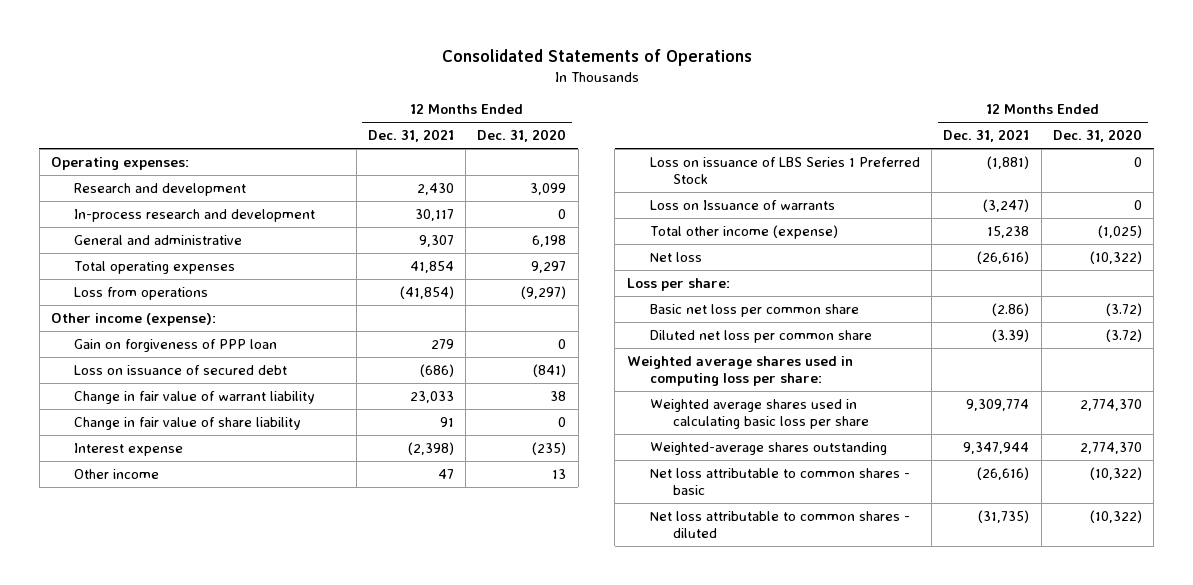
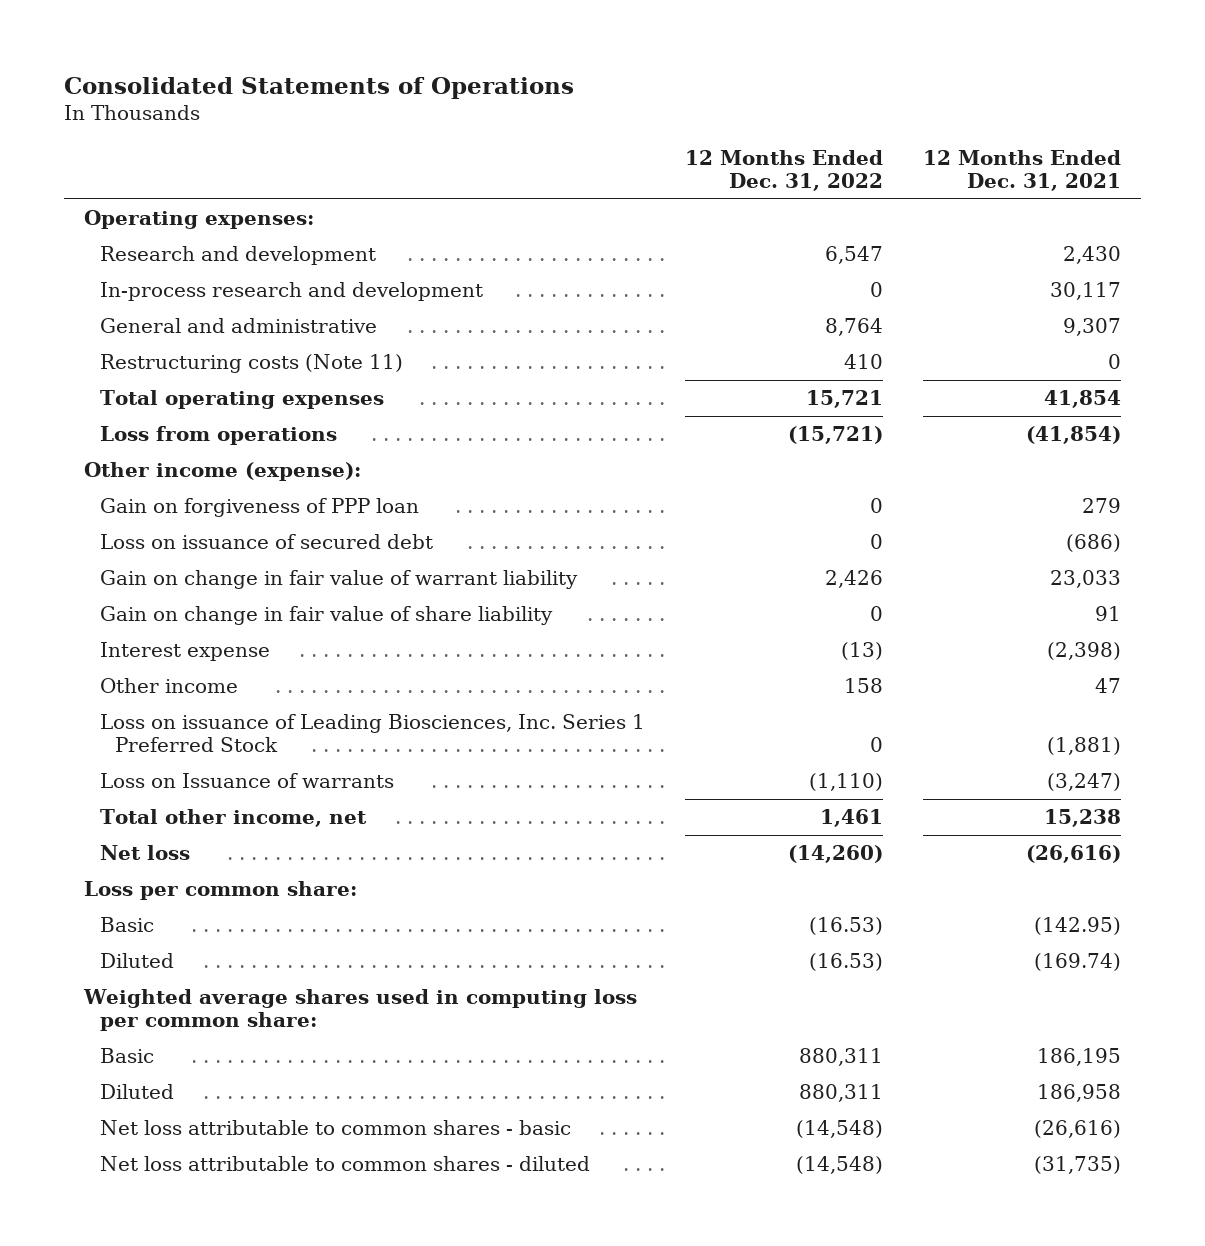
- | 12 Months Ended Dec. 31, 2021 | 12 Months Ended Dec. 31, 2020
+ | 12 Months Ended Dec. 31, 2022 | 12 Months Ended Dec. 31, 2021
+ Restructuring costs (Note 11) | 410 | 0
- Change in fair value of warrant liability | 23,033 | 38
- Change in fair value of share liability | 91 | 0
+ Gain on change in fair value of warrant liability | 2,426 | 23,033
+ Gain on change in fair value of share liability | 0 | 91
- Loss on issuance of LBS Series 1 Preferred Stock | (1,881) | 0
+ Loss on issuance of Leading Biosciences, Inc. Series 1 Preferred Stock | 0 | (1,881)
- Total other income (expense) | 15,238 | (1,025)
+ Total other income, net | 1,461 | 15,238
- Loss per share:
- Basic net loss per common share | (2.86) | (3.72)
- Diluted net loss per common share | (3.39) | (3.72)
- Weighted average shares used in computing loss per share:
- Weighted average shares used in calculating basic loss per share | 9,309,774 | 2,774,370
- Weighted-average shares outstanding | 9,347,944 | 2,774,370
+ Loss per common share:
+ Basic | (16.53) | (142.95)
+ Diluted | (16.53) | (169.74)
+ Weighted average shares used in computing loss per common share:
+ Basic | 880,311 | 186,195
+ Diluted | 880,311 | 186,958

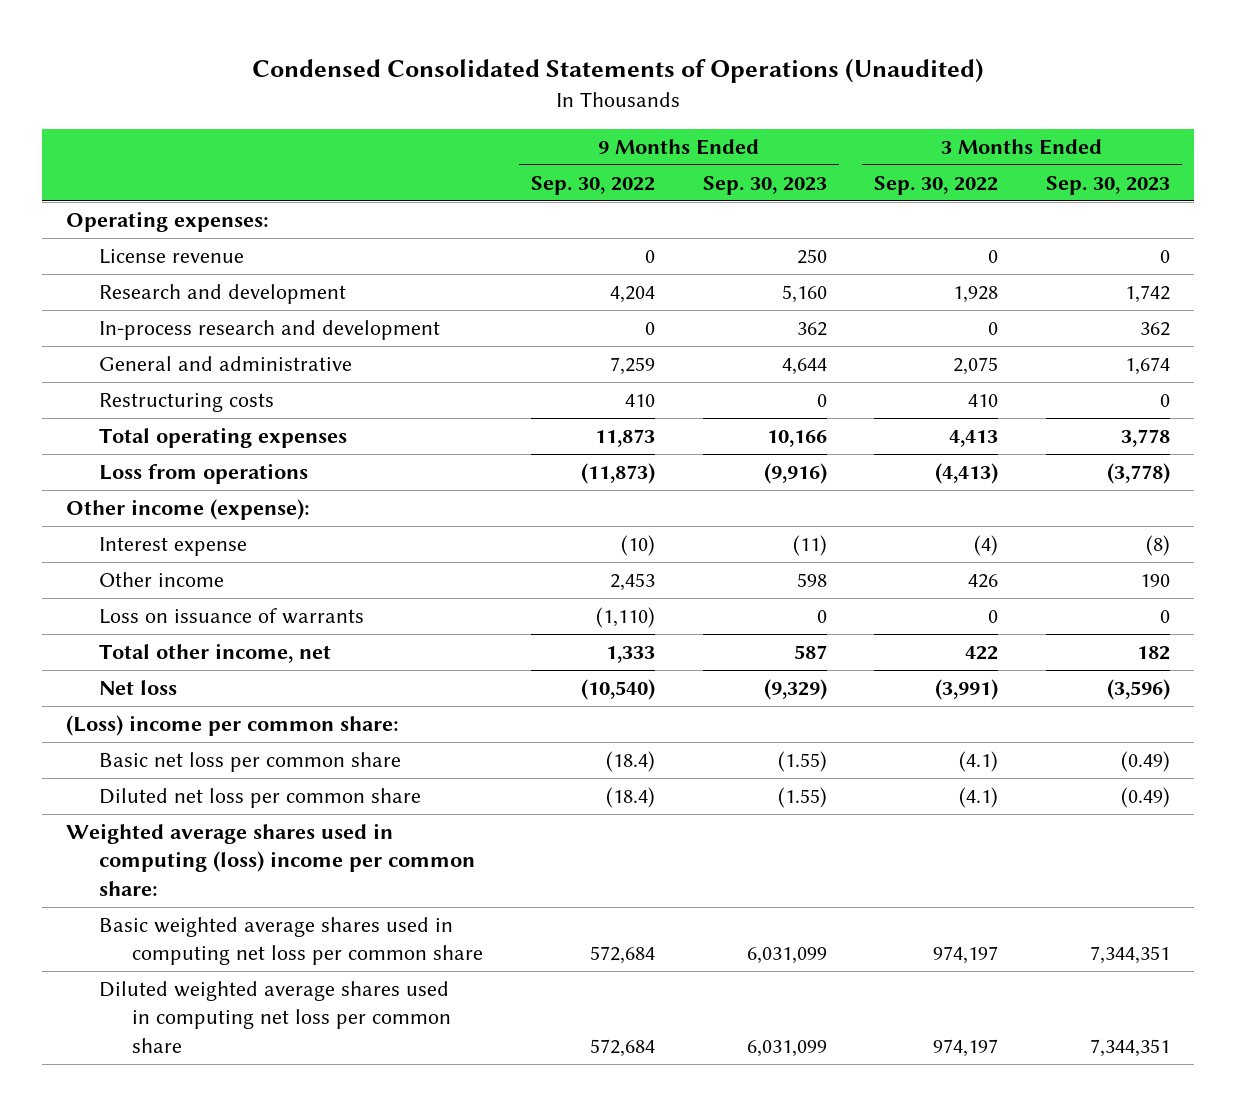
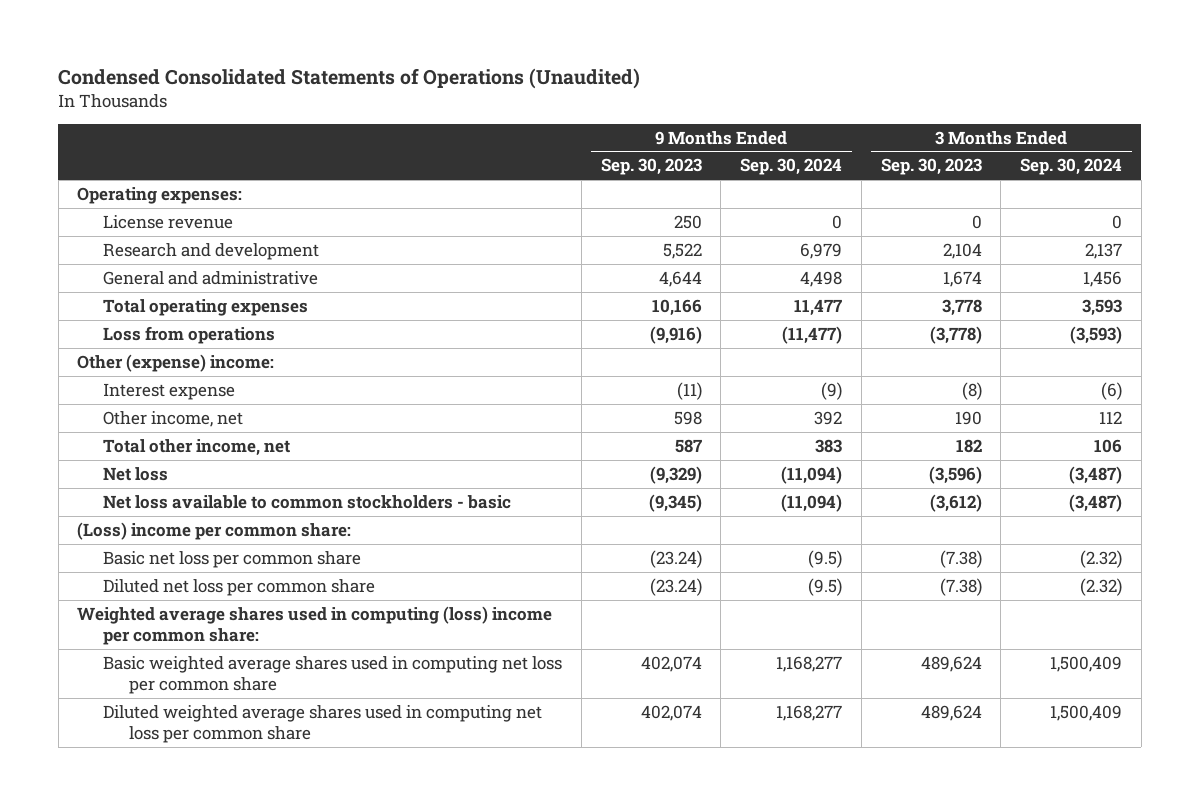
- | 9 Months Ended Sep. 30, 2022 | 9 Months Ended Sep. 30, 2023 | 3 Months Ended Sep. 30, 2022 | 3 Months Ended Sep. 30, 2023
+ | 9 Months Ended Sep. 30, 2023 | 9 Months Ended Sep. 30, 2024 | 3 Months Ended Sep. 30, 2023 | 3 Months Ended Sep. 30, 2024
- Research and development | 4,204 | 5,160 | 1,928 | 1,742
- In-process research and development | 0 | 362 | 0 | 362
+ Research and development | 5,522 | 6,979 | 2,104 | 2,137
- Restructuring costs | 410 | 0 | 410 | 0
- Other income (expense):
+ Other (expense) income:
- Other income | 2,453 | 598 | 426 | 190
- Loss on issuance of warrants | (1,110) | 0 | 0 | 0
+ Other income, net | 598 | 392 | 190 | 112
+ Net loss available to common stockholders - basic | (9,345) | (11,094) | (3,612) | (3,487)
- Basic net loss per common share | (18.4) | (1.55) | (4.1) | (0.49)
- Diluted net loss per common share | (18.4) | (1.55) | (4.1) | (0.49)
+ Basic net loss per common share | (23.24) | (9.5) | (7.38) | (2.32)
+ Diluted net loss per common share | (23.24) | (9.5) | (7.38) | (2.32)
- Basic weighted average shares used in computing net loss per common share | 572,684 | 6,031,099 | 974,197 | 7,344,351
- Diluted weighted average shares used in computing net loss per common share | 572,684 | 6,031,099 | 974,197 | 7,344,351
+ Basic weighted average shares used in computing net loss per common share | 402,074 | 1,168,277 | 489,624 | 1,500,409
+ Diluted weighted average shares used in computing net loss per common share | 402,074 | 1,168,277 | 489,624 | 1,500,409

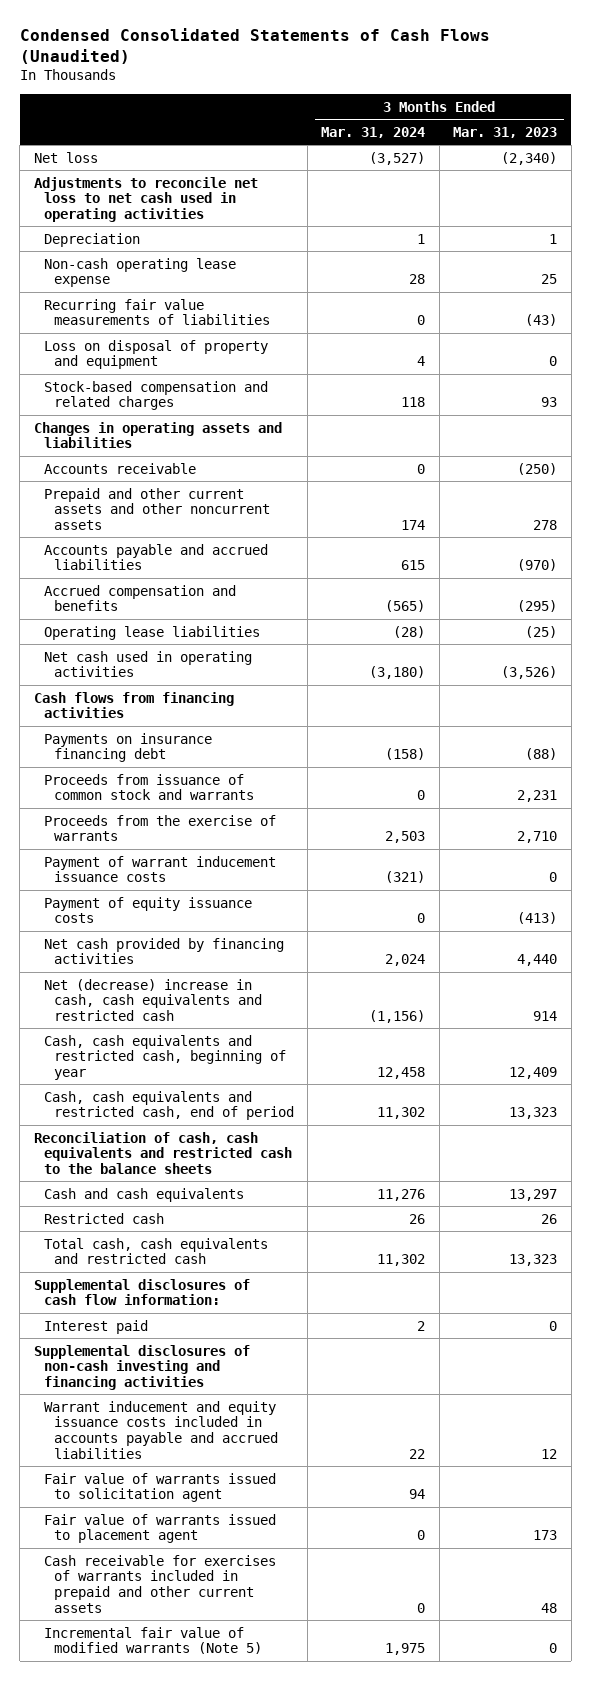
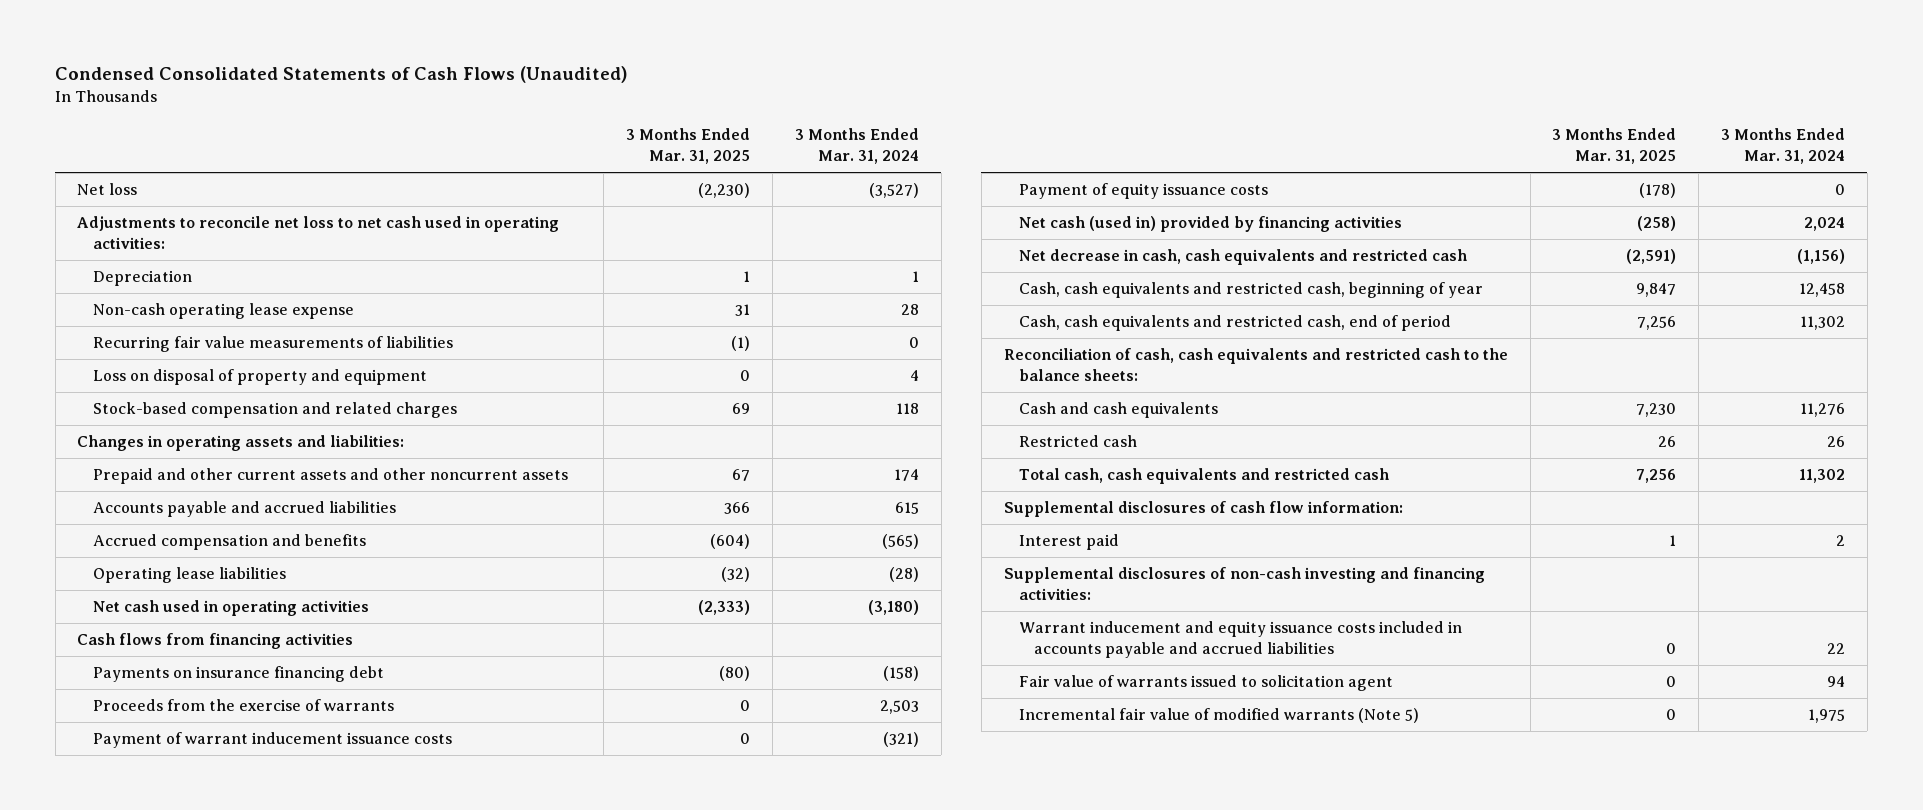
- | 3 Months Ended Mar. 31, 2024 | 3 Months Ended Mar. 31, 2023
+ | 3 Months Ended Mar. 31, 2025 | 3 Months Ended Mar. 31, 2024
- Adjustments to reconcile net loss to net cash used in operating activities
+ Adjustments to reconcile net loss to net cash used in operating activities:
- Changes in operating assets and liabilities
- Accounts receivable | 0 | (250)
+ Changes in operating assets and liabilities:
- Proceeds from issuance of common stock and warrants | 0 | 2,231
- Net cash provided by financing activities | 2,024 | 4,440
- Net (decrease) increase in cash, cash equivalents and restricted cash | (1,156) | 914
+ Net cash (used in) provided by financing activities | (258) | 2,024
+ Net decrease in cash, cash equivalents and restricted cash | (2,591) | (1,156)
- Reconciliation of cash, cash equivalents and restricted cash to the balance sheets
+ Reconciliation of cash, cash equivalents and restricted cash to the balance sheets:
- Supplemental disclosures of non-cash investing and financing activities
+ Supplemental disclosures of non-cash investing and financing activities:
- Fair value of warrants issued to placement agent | 0 | 173
- Cash receivable for exercises of warrants included in prepaid and other current assets | 0 | 48

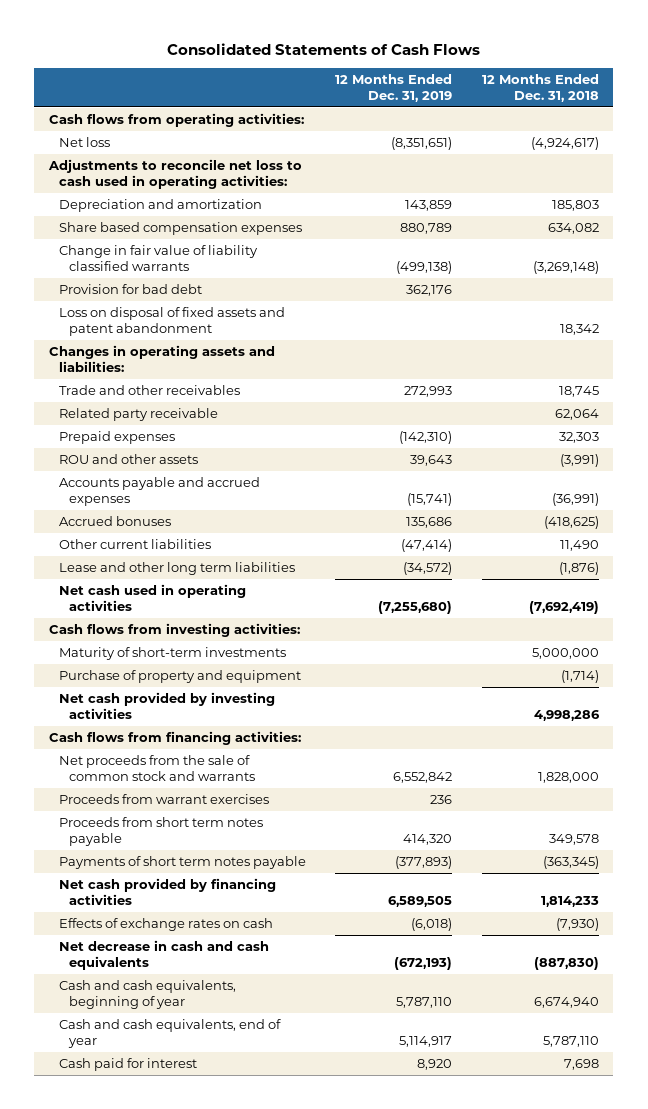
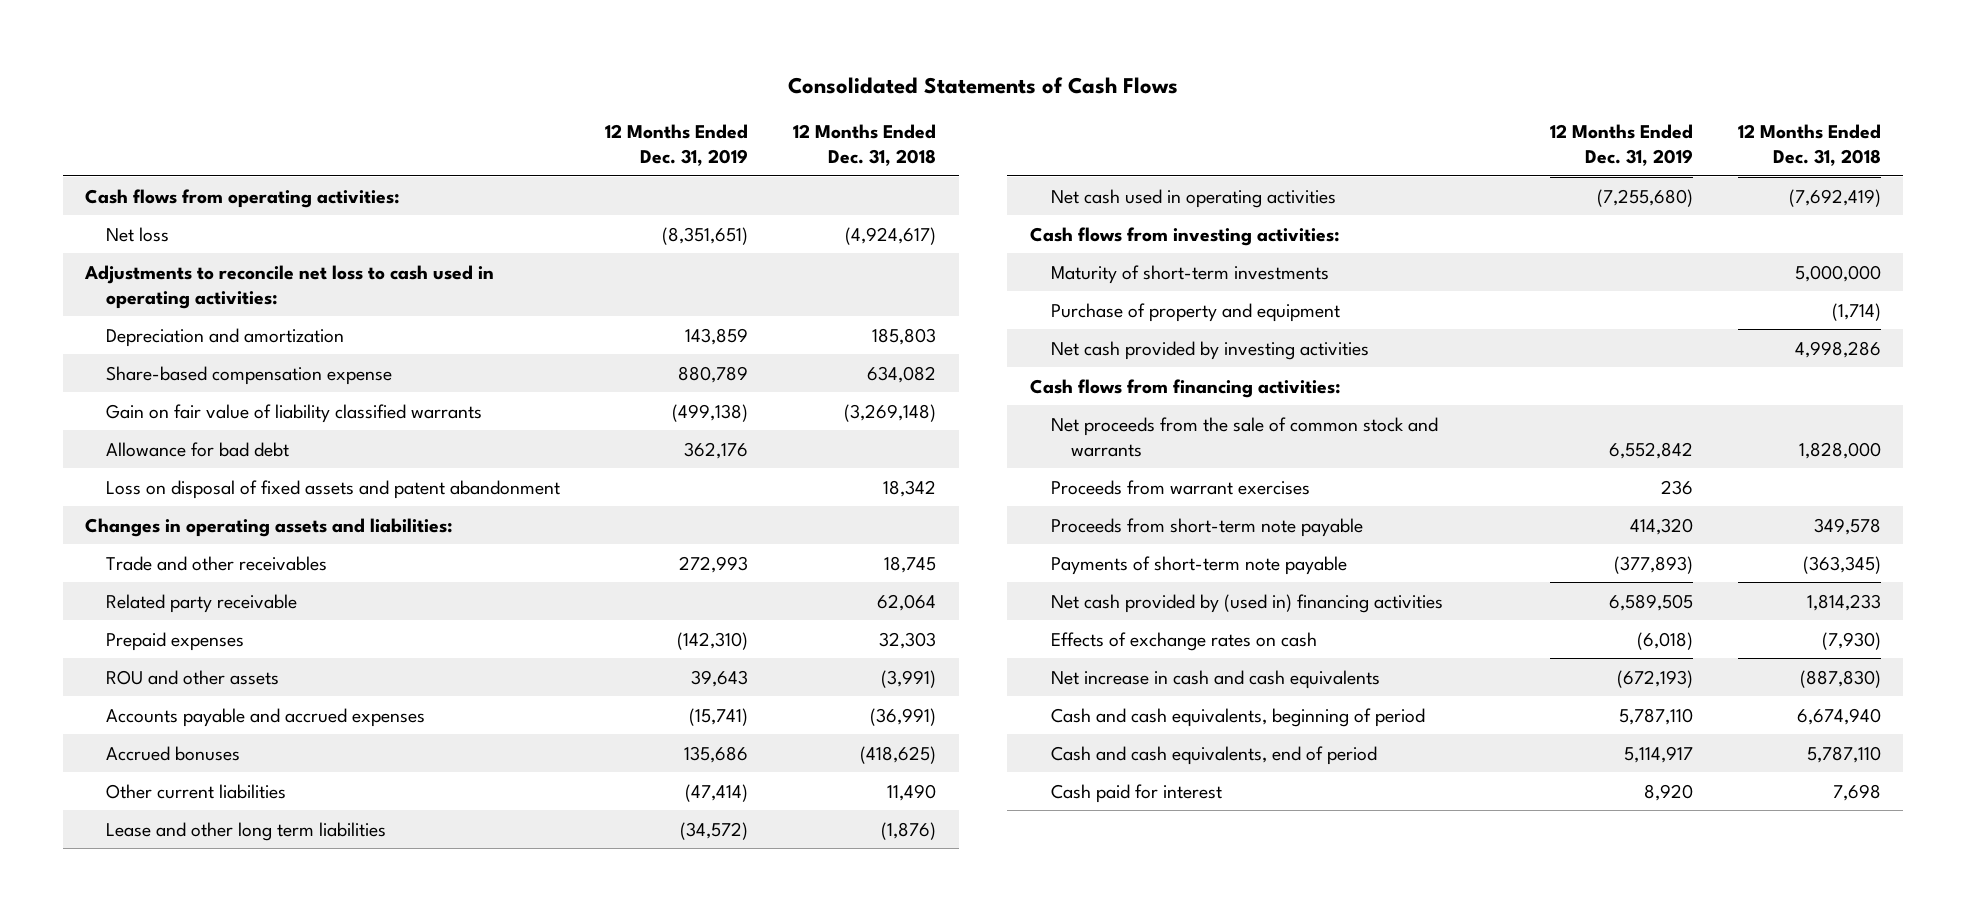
- Share based compensation expenses | 880,789 | 634,082
- Change in fair value of liability classified warrants | (499,138) | (3,269,148)
- Provision for bad debt | 362,176 |
+ Share-based compensation expense | 880,789 | 634,082
+ Gain on fair value of liability classified warrants | (499,138) | (3,269,148)
+ Allowance for bad debt | 362,176 |
- Proceeds from short term notes payable | 414,320 | 349,578
- Payments of short term notes payable | (377,893) | (363,345)
- Net cash provided by financing activities | 6,589,505 | 1,814,233
+ Proceeds from short-term note payable | 414,320 | 349,578
+ Payments of short-term note payable | (377,893) | (363,345)
+ Net cash provided by (used in) financing activities | 6,589,505 | 1,814,233
- Net decrease in cash and cash equivalents | (672,193) | (887,830)
- Cash and cash equivalents, beginning of year | 5,787,110 | 6,674,940
- Cash and cash equivalents, end of year | 5,114,917 | 5,787,110
+ Net increase in cash and cash equivalents | (672,193) | (887,830)
+ Cash and cash equivalents, beginning of period | 5,787,110 | 6,674,940
+ Cash and cash equivalents, end of period | 5,114,917 | 5,787,110

